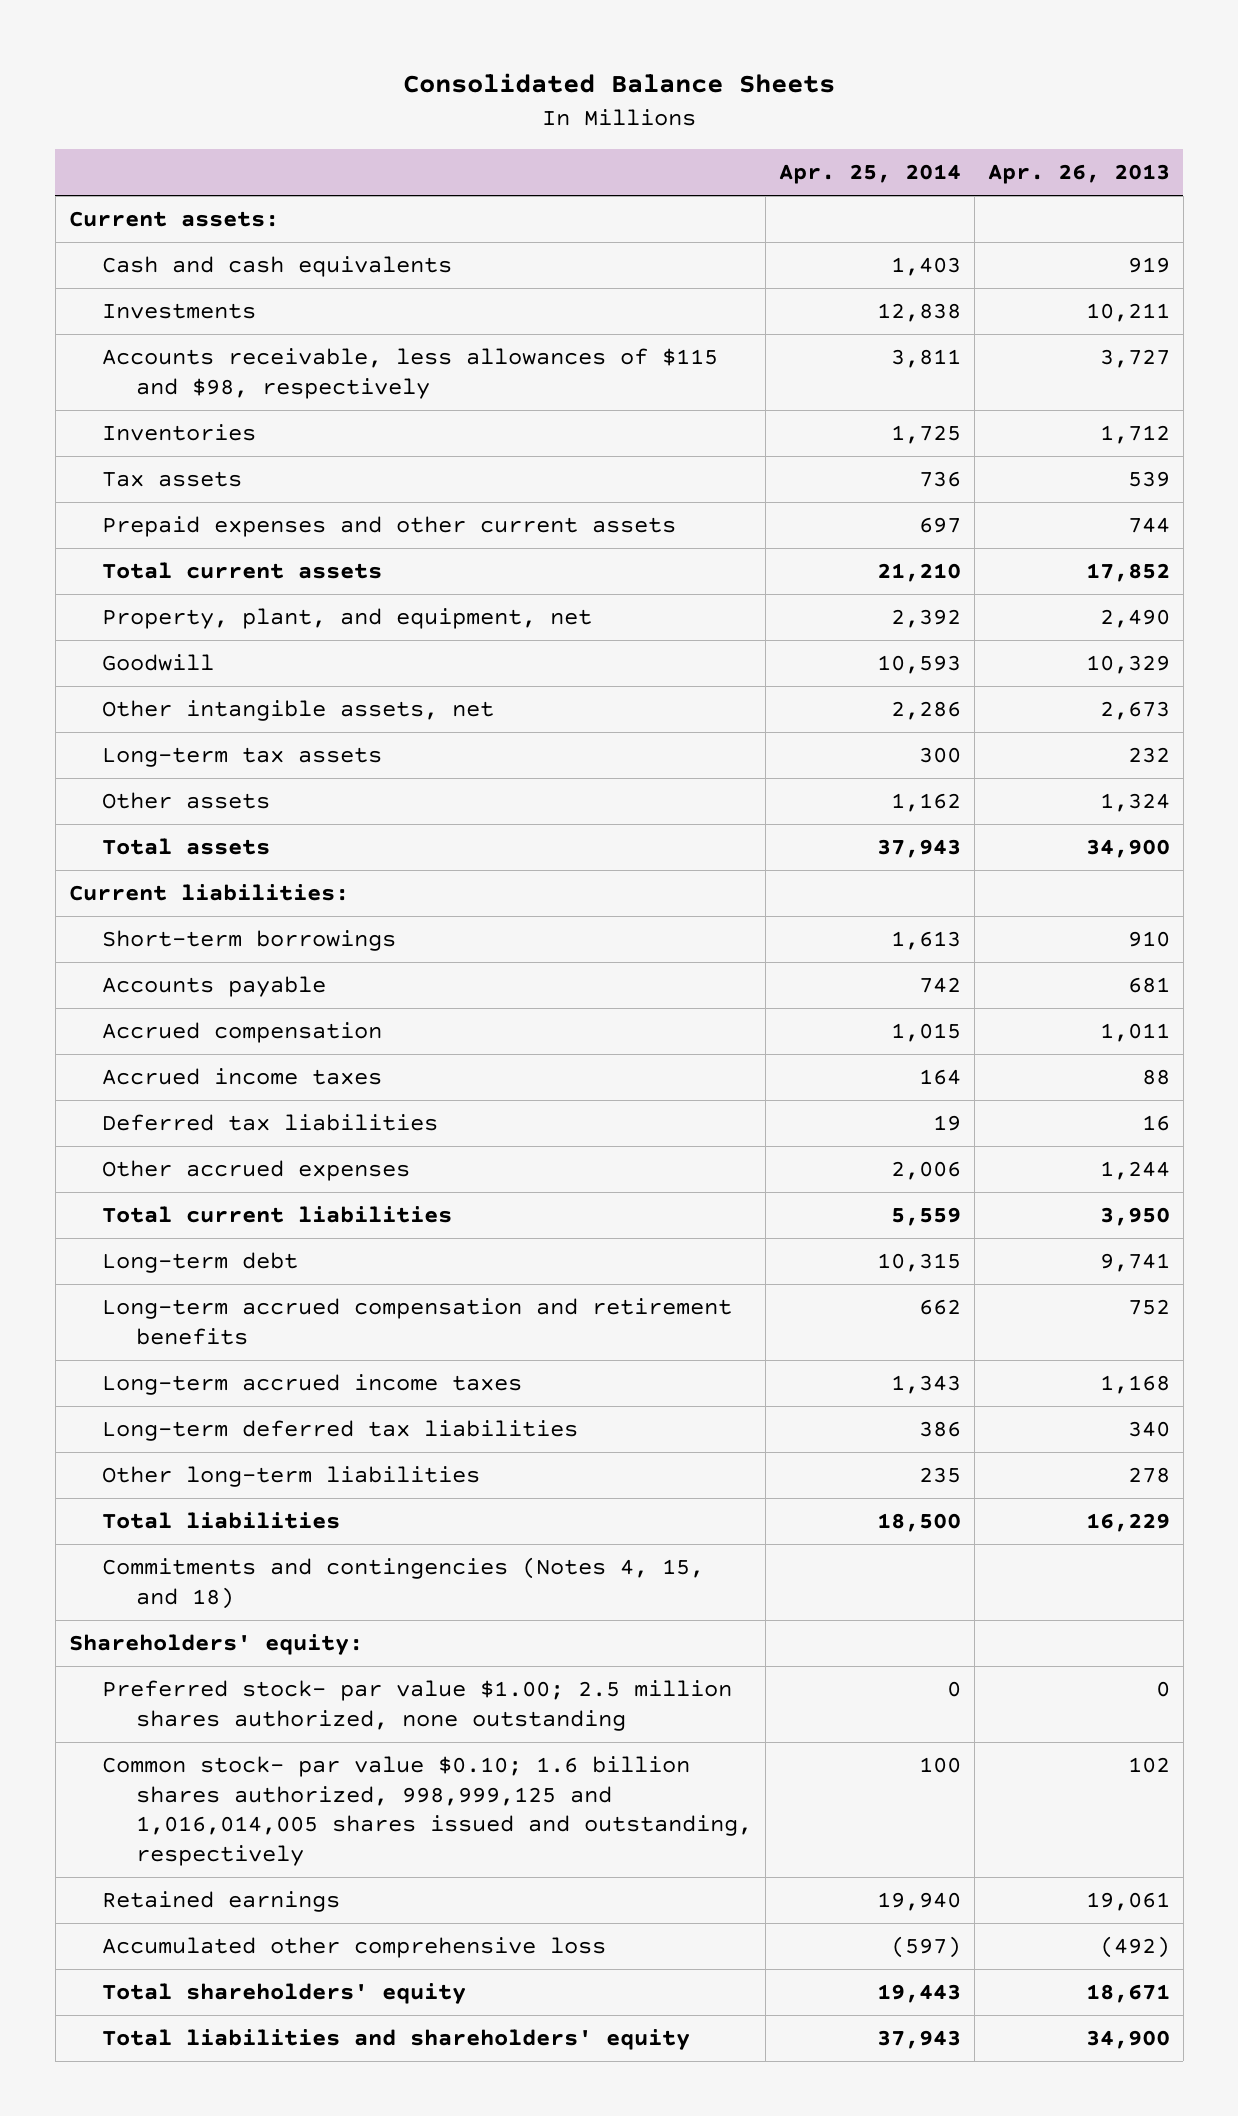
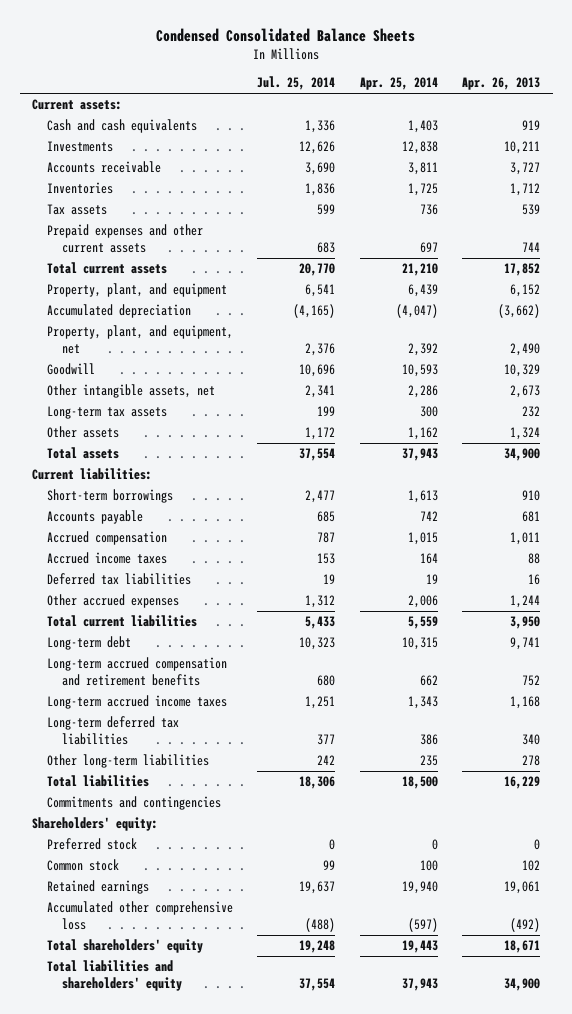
- Consolidated Balance Sheets
+ Condensed Consolidated Balance Sheets
- | Apr. 25, 2014 | Apr. 26, 2013
+ | Jul. 25, 2014 | Apr. 25, 2014 | Apr. 26, 2013
- Accounts receivable, less allowances of $115 and $98, respectively | 3,811 | 3,727
+ Accounts receivable | 3,690 | 3,811 | 3,727
+ Property, plant, and equipment | 6,541 | 6,439 | 6,152
+ Accumulated depreciation | (4,165) | (4,047) | (3,662)
- Commitments and contingencies (Notes 4, 15, and 18)
+ Commitments and contingencies
- Preferred stock- par value $1.00; 2.5 million shares authorized, none outstanding | 0 | 0
- Common stock- par value $0.10; 1.6 billion shares authorized, 998,999,125 and 1,016,014,005 shares issued and outstanding, respectively | 100 | 102
+ Preferred stock | 0 | 0 | 0
+ Common stock | 99 | 100 | 102

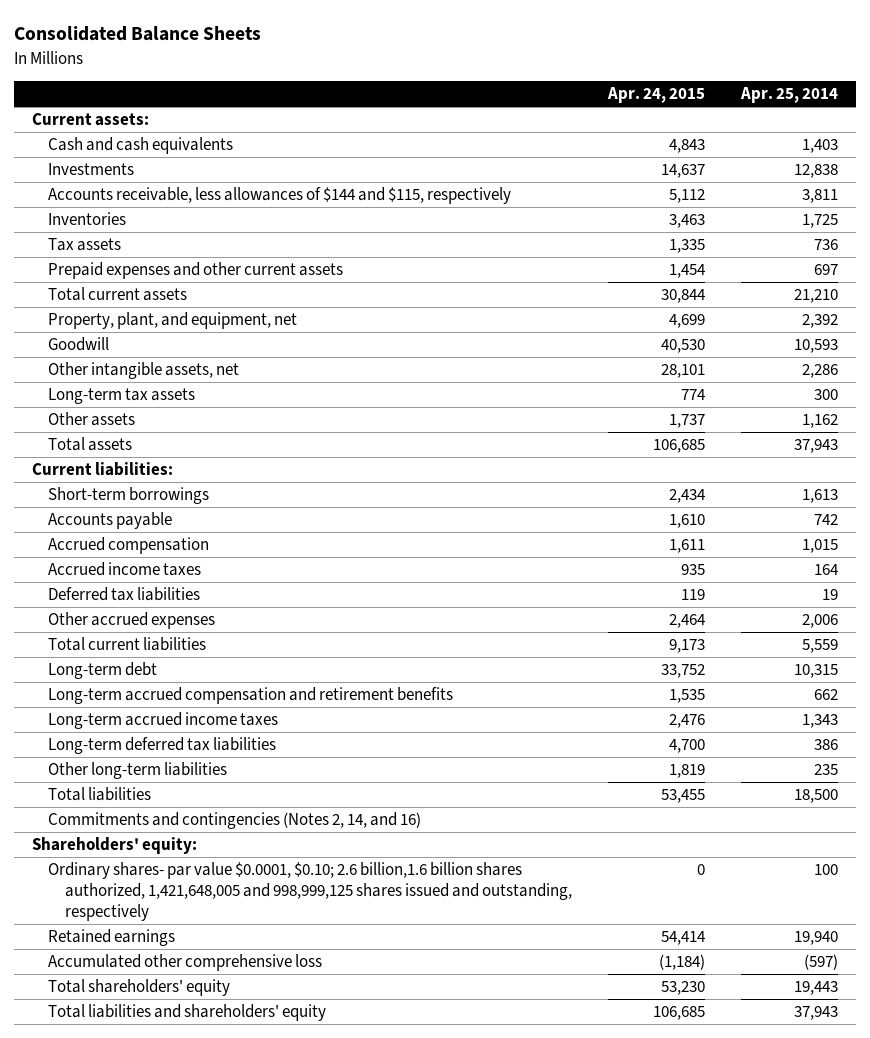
- Condensed Consolidated Balance Sheets
+ Consolidated Balance Sheets
- | Jul. 25, 2014 | Apr. 25, 2014 | Apr. 26, 2013
+ | Apr. 24, 2015 | Apr. 25, 2014
- Accounts receivable | 3,690 | 3,811 | 3,727
+ Accounts receivable, less allowances of $144 and $115, respectively | 5,112 | 3,811
- Property, plant, and equipment | 6,541 | 6,439 | 6,152
- Accumulated depreciation | (4,165) | (4,047) | (3,662)
- Commitments and contingencies
+ Commitments and contingencies (Notes 2, 14, and 16)
- Preferred stock | 0 | 0 | 0
- Common stock | 99 | 100 | 102
+ Ordinary shares- par value $0.0001, $0.10; 2.6 billion,1.6 billion shares authorized, 1,421,648,005 and 998,999,125 shares issued and outstanding, respectively | 0 | 100

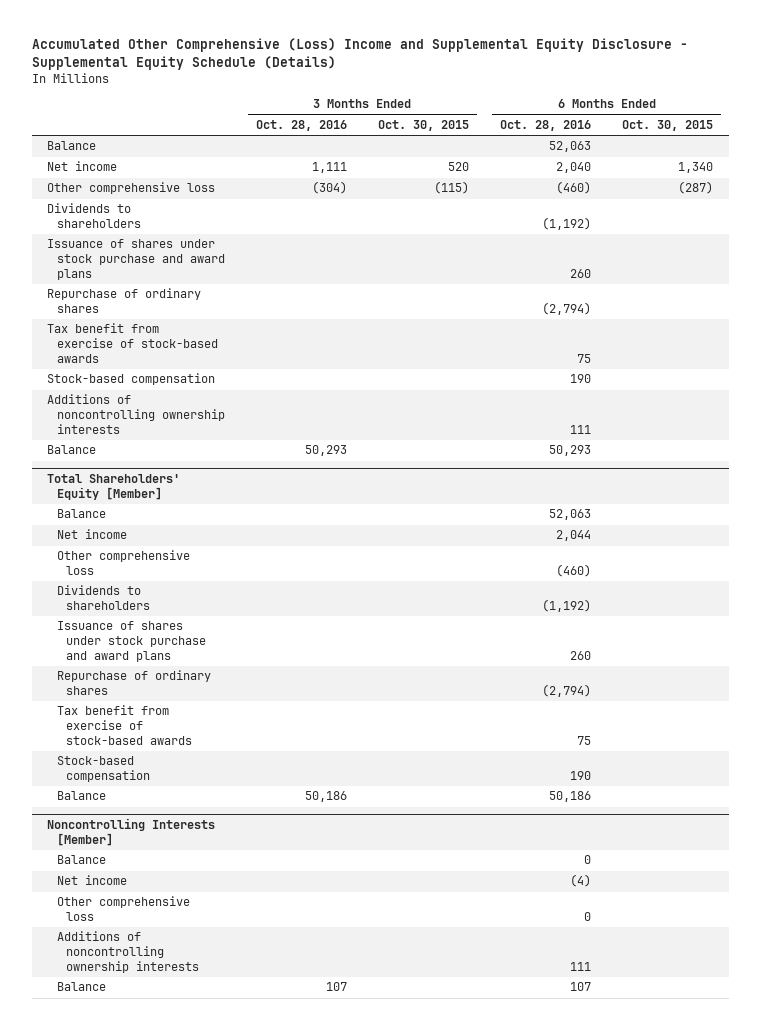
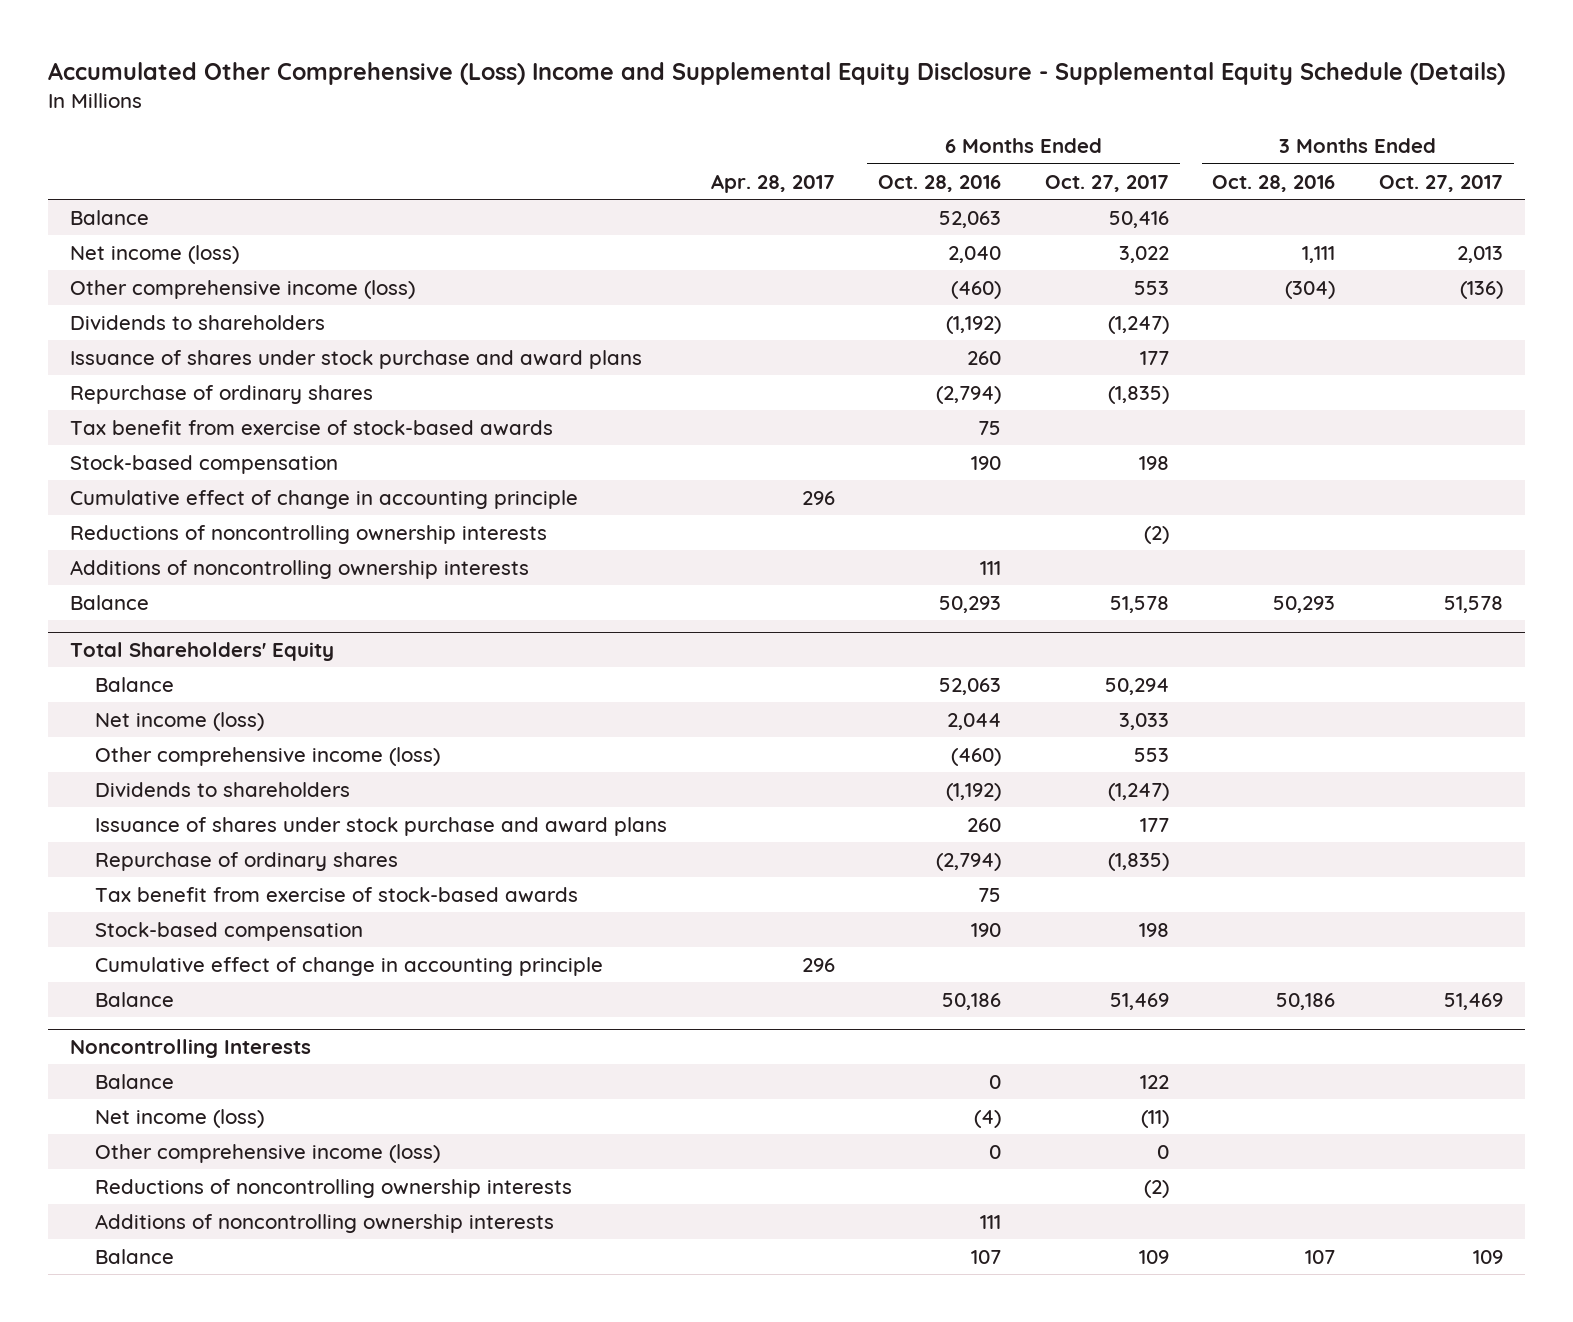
- | 3 Months Ended Oct. 28, 2016 | 3 Months Ended Oct. 30, 2015 | 6 Months Ended Oct. 28, 2016 | 6 Months Ended Oct. 30, 2015
+ | Apr. 28, 2017 | 6 Months Ended Oct. 28, 2016 | 6 Months Ended Oct. 27, 2017 | 3 Months Ended Oct. 28, 2016 | 3 Months Ended Oct. 27, 2017
- Net income | 1,111 | 520 | 2,040 | 1,340
- Other comprehensive loss | (304) | (115) | (460) | (287)
+ Net income (loss) | | 2,040 | 3,022 | 1,111 | 2,013
+ Other comprehensive income (loss) | | (460) | 553 | (304) | (136)
+ Cumulative effect of change in accounting principle | 296 | | | |
+ Reductions of noncontrolling ownership interests | | | (2) | |
- Total Shareholders' Equity [Member]
+ Total Shareholders' Equity
- Net income | | | 2,044 |
- Other comprehensive loss | | | (460) |
+ Net income (loss) | | 2,044 | 3,033 | |
+ Other comprehensive income (loss) | | (460) | 553 | |
+ Cumulative effect of change in accounting principle | 296 | | | |
- Noncontrolling Interests [Member]
+ Noncontrolling Interests
- Net income | | | (4) |
- Other comprehensive loss | | | 0 |
+ Net income (loss) | | (4) | (11) | |
+ Other comprehensive income (loss) | | 0 | 0 | |
+ Reductions of noncontrolling ownership interests | | | (2) | |

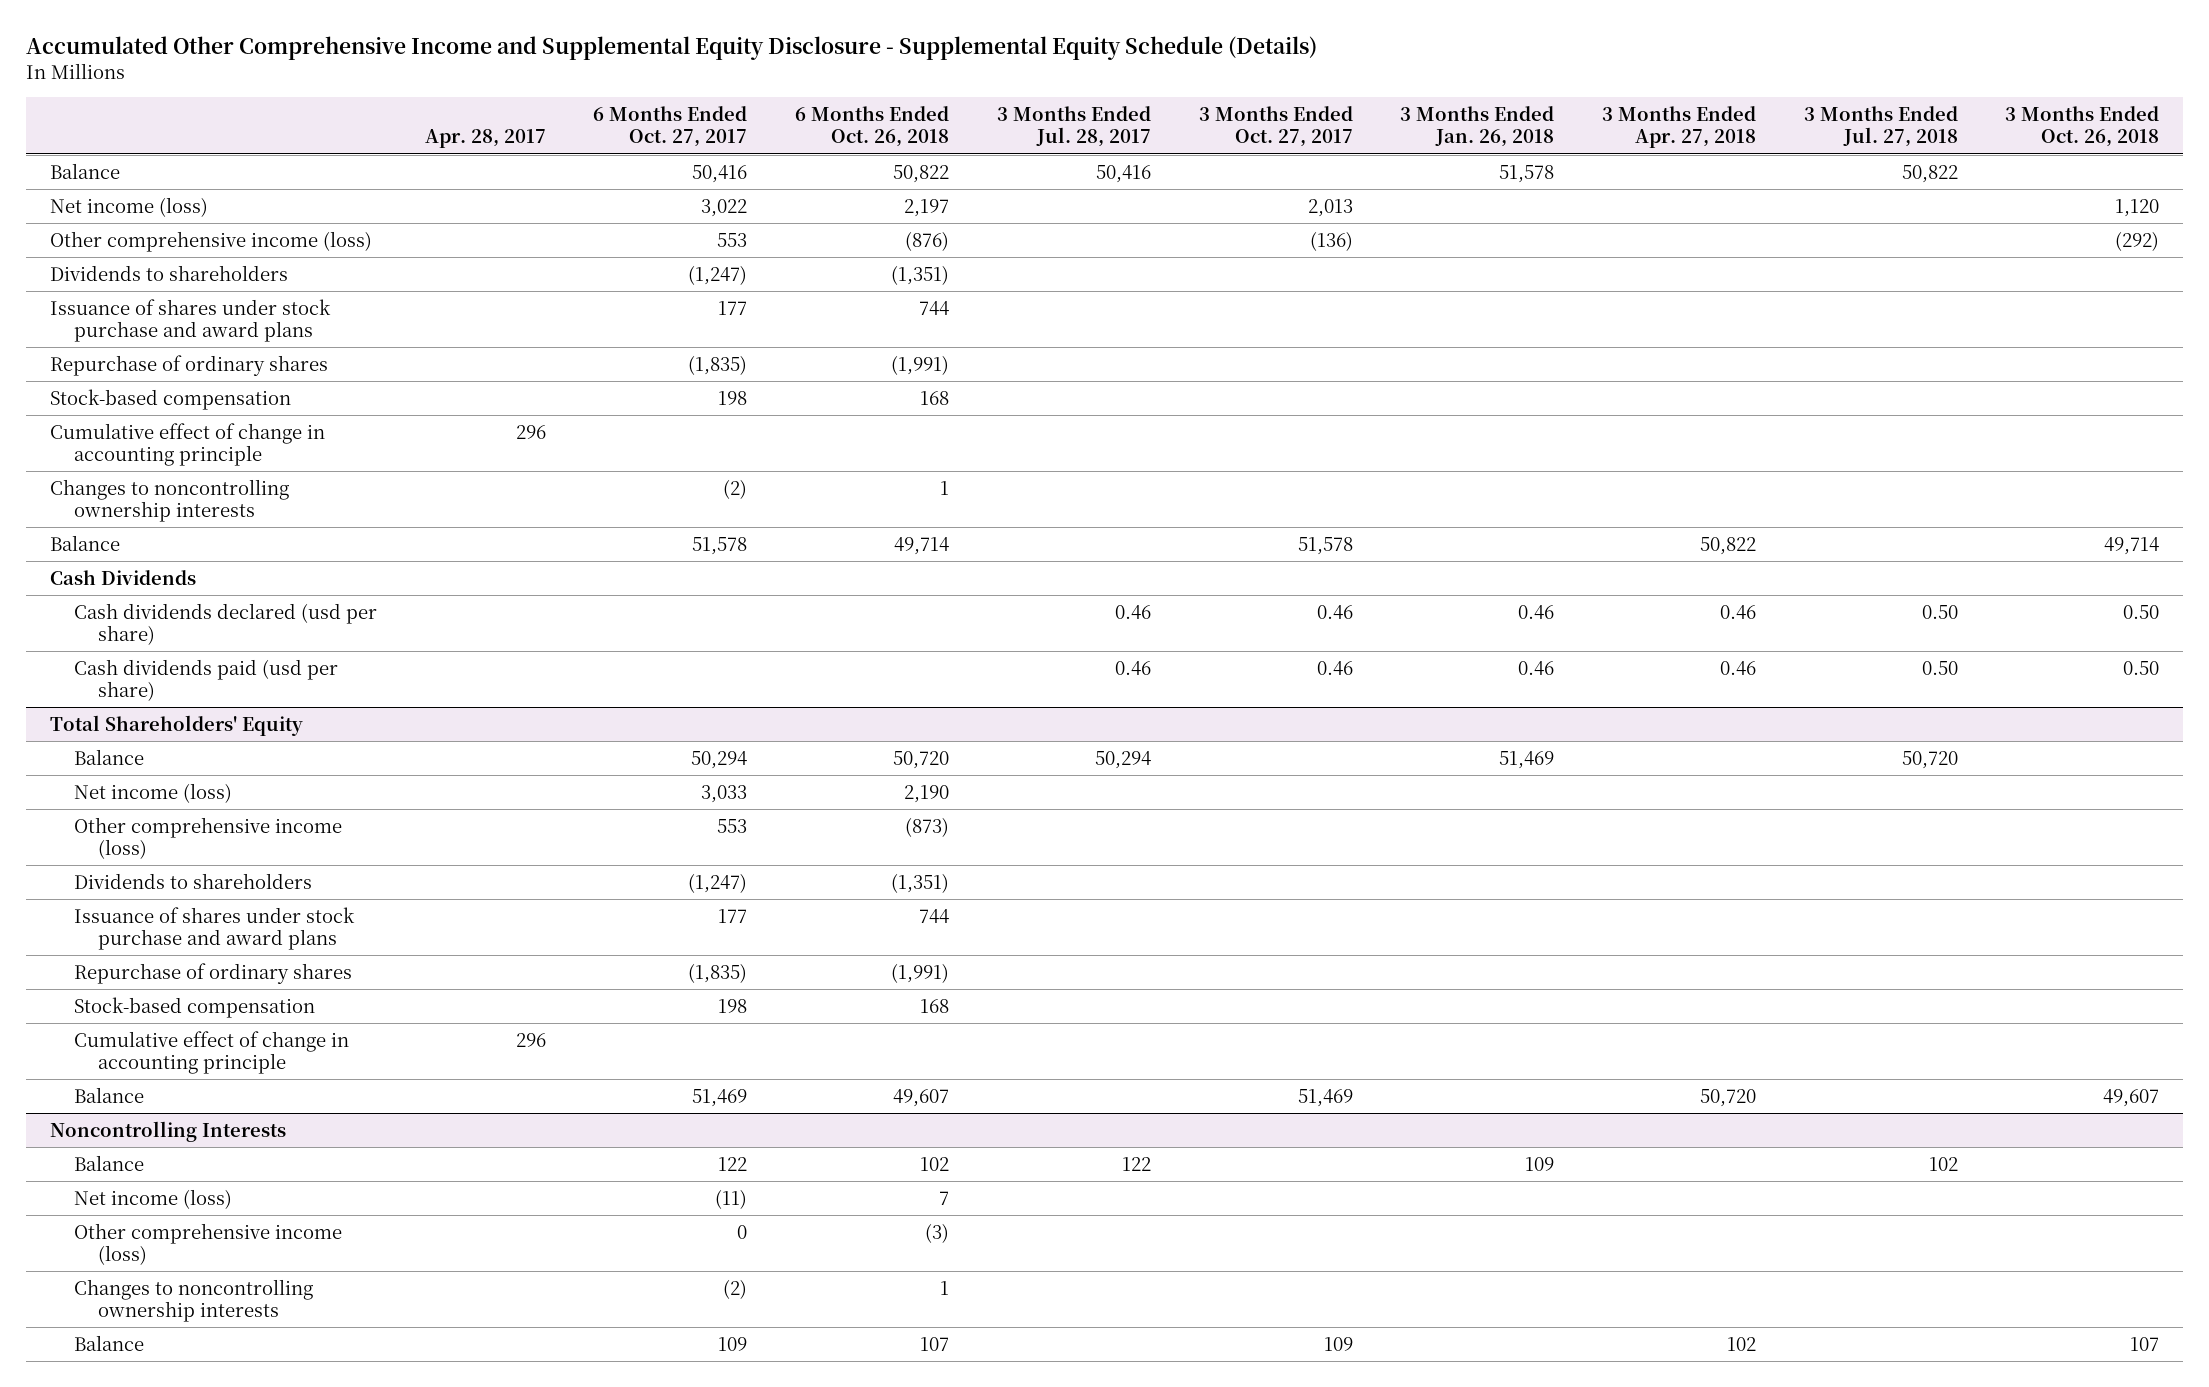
- Accumulated Other Comprehensive (Loss) Income and Supplemental Equity Disclosure - Supplemental Equity Schedule (Details)
+ Accumulated Other Comprehensive Income and Supplemental Equity Disclosure - Supplemental Equity Schedule (Details)
- | Apr. 28, 2017 | 6 Months Ended Oct. 28, 2016 | 6 Months Ended Oct. 27, 2017 | 3 Months Ended Oct. 28, 2016 | 3 Months Ended Oct. 27, 2017
+ | Apr. 28, 2017 | 6 Months Ended Oct. 27, 2017 | 6 Months Ended Oct. 26, 2018 | 3 Months Ended Jul. 28, 2017 | 3 Months Ended Oct. 27, 2017 | 3 Months Ended Jan. 26, 2018 | 3 Months Ended Apr. 27, 2018 | 3 Months Ended Jul. 27, 2018 | 3 Months Ended Oct. 26, 2018
- Tax benefit from exercise of stock-based awards | | 75 | | |
- Reductions of noncontrolling ownership interests | | | (2) | |
- Additions of noncontrolling ownership interests | | 111 | | |
+ Changes to noncontrolling ownership interests | | (2) | 1 | | | | | |
+ Cash Dividends
+ Cash dividends declared (usd per share) | | | | 0.46 | 0.46 | 0.46 | 0.46 | 0.50 | 0.50
+ Cash dividends paid (usd per share) | | | | 0.46 | 0.46 | 0.46 | 0.46 | 0.50 | 0.50
@ Total Shareholders' Equity
- Tax benefit from exercise of stock-based awards | | 75 | | |
@ Noncontrolling Interests
- Reductions of noncontrolling ownership interests | | | (2) | |
- Additions of noncontrolling ownership interests | | 111 | | |
+ Changes to noncontrolling ownership interests | | (2) | 1 | | | | | |

